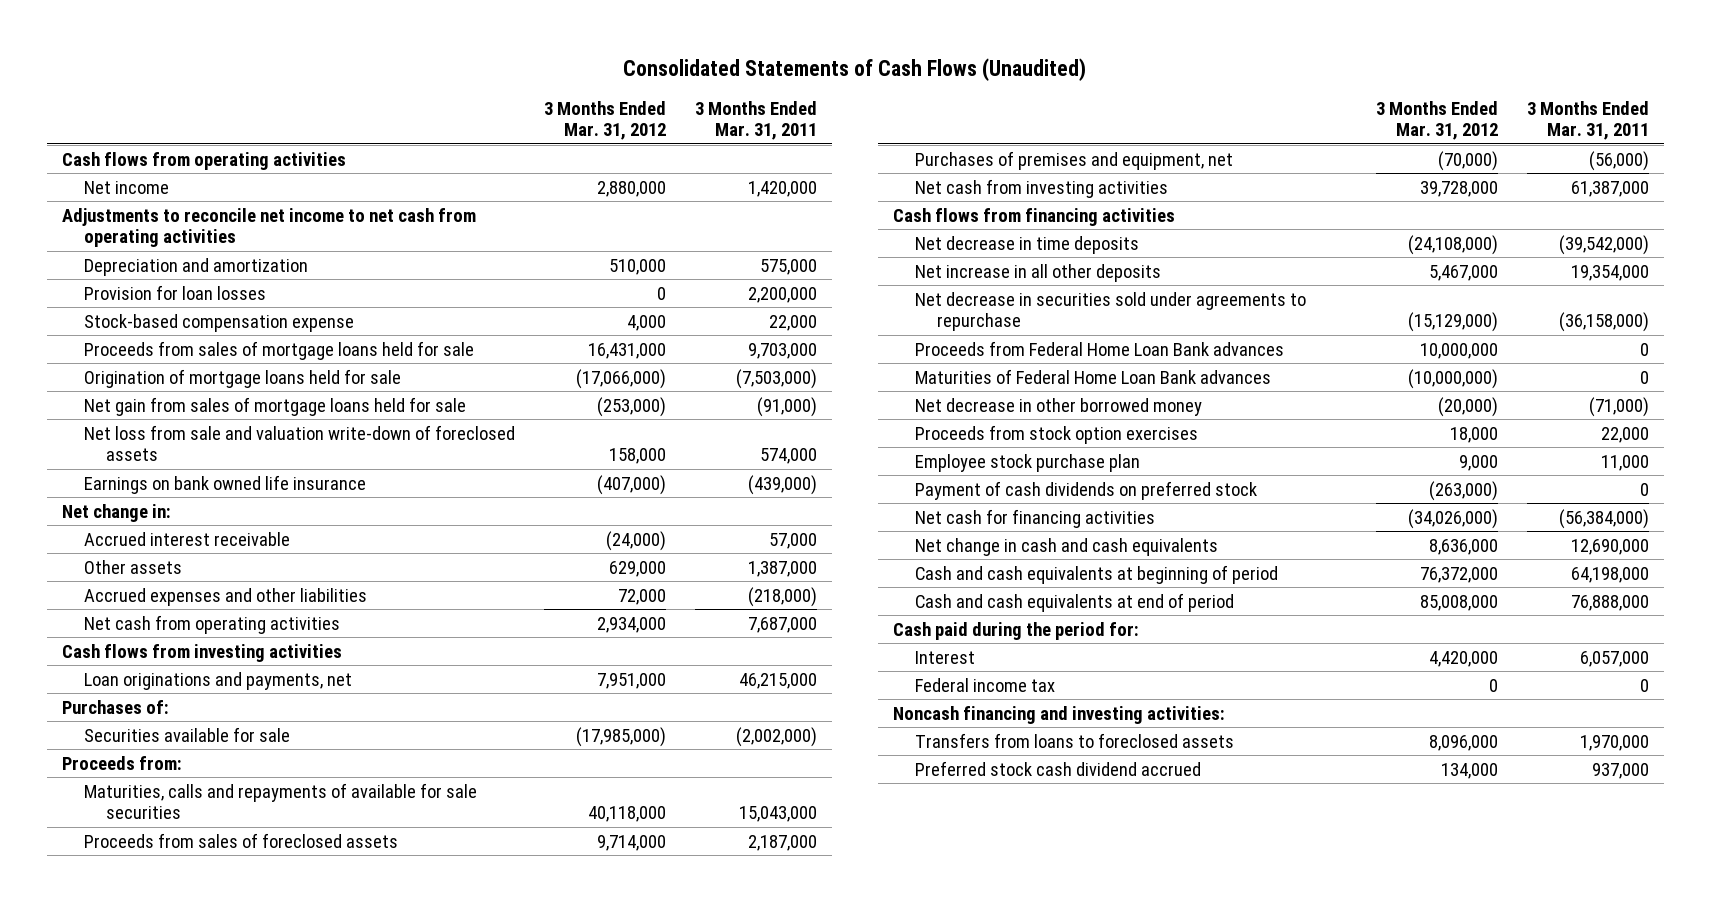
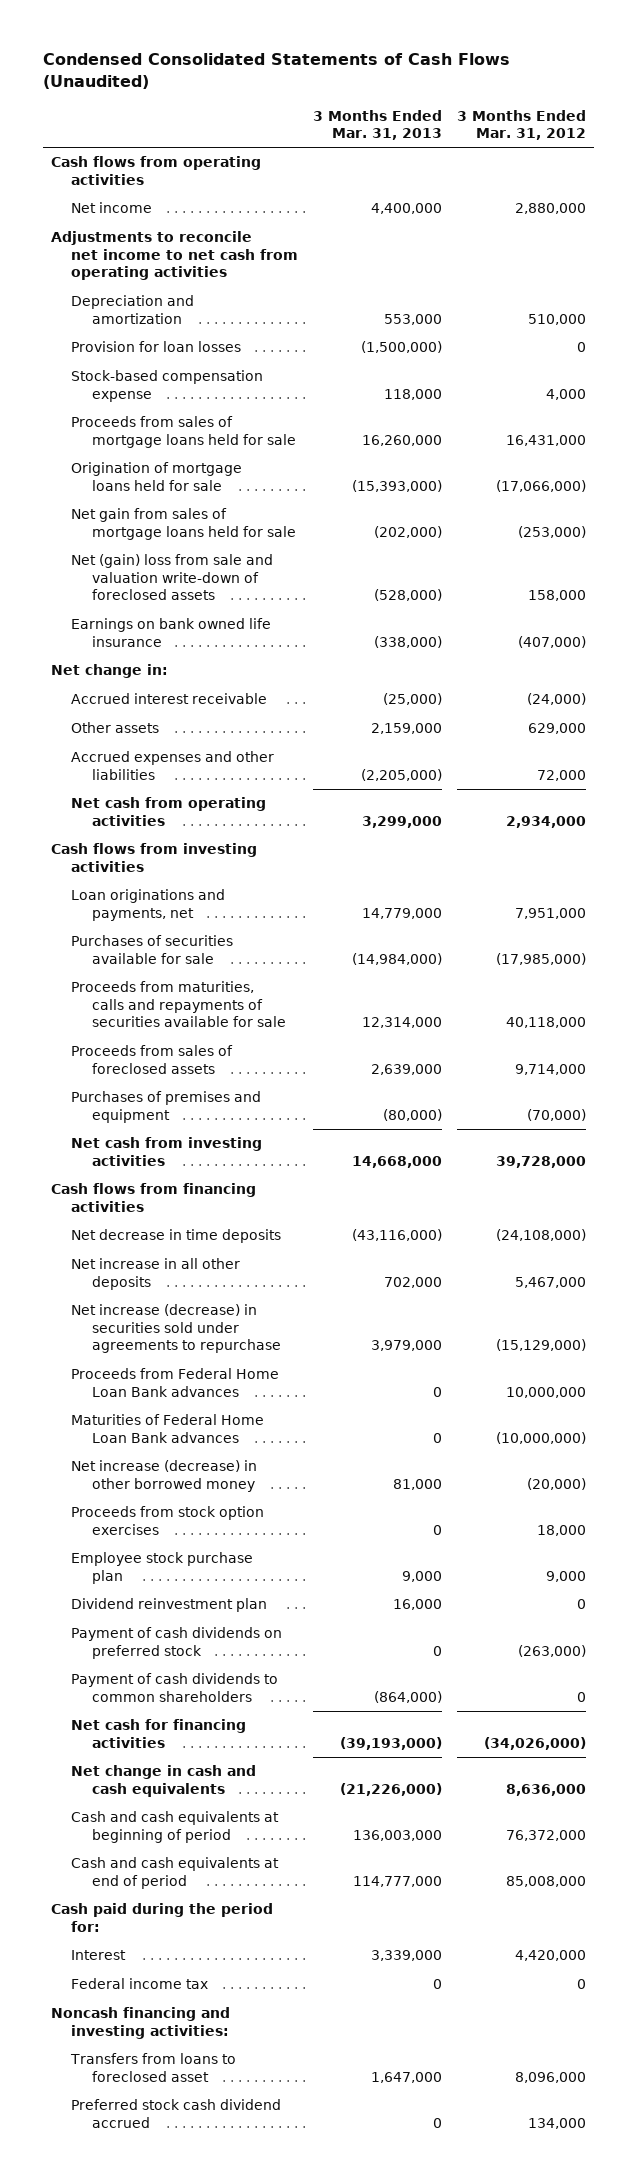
- Consolidated Statements of Cash Flows (Unaudited)
+ Condensed Consolidated Statements of Cash Flows (Unaudited)
- | 3 Months Ended Mar. 31, 2012 | 3 Months Ended Mar. 31, 2011
+ | 3 Months Ended Mar. 31, 2013 | 3 Months Ended Mar. 31, 2012
- Net loss from sale and valuation write-down of foreclosed assets | 158,000 | 574,000
+ Net (gain) loss from sale and valuation write-down of foreclosed assets | (528,000) | 158,000
- Purchases of:
- Securities available for sale | (17,985,000) | (2,002,000)
- Proceeds from:
- Maturities, calls and repayments of available for sale securities | 40,118,000 | 15,043,000
+ Purchases of securities available for sale | (14,984,000) | (17,985,000)
+ Proceeds from maturities, calls and repayments of securities available for sale | 12,314,000 | 40,118,000
- Purchases of premises and equipment, net | (70,000) | (56,000)
+ Purchases of premises and equipment | (80,000) | (70,000)
- Net decrease in securities sold under agreements to repurchase | (15,129,000) | (36,158,000)
+ Net increase (decrease) in securities sold under agreements to repurchase | 3,979,000 | (15,129,000)
- Net decrease in other borrowed money | (20,000) | (71,000)
+ Net increase (decrease) in other borrowed money | 81,000 | (20,000)
+ Dividend reinvestment plan | 16,000 | 0
+ Payment of cash dividends to common shareholders | (864,000) | 0
- Transfers from loans to foreclosed assets | 8,096,000 | 1,970,000
+ Transfers from loans to foreclosed asset | 1,647,000 | 8,096,000

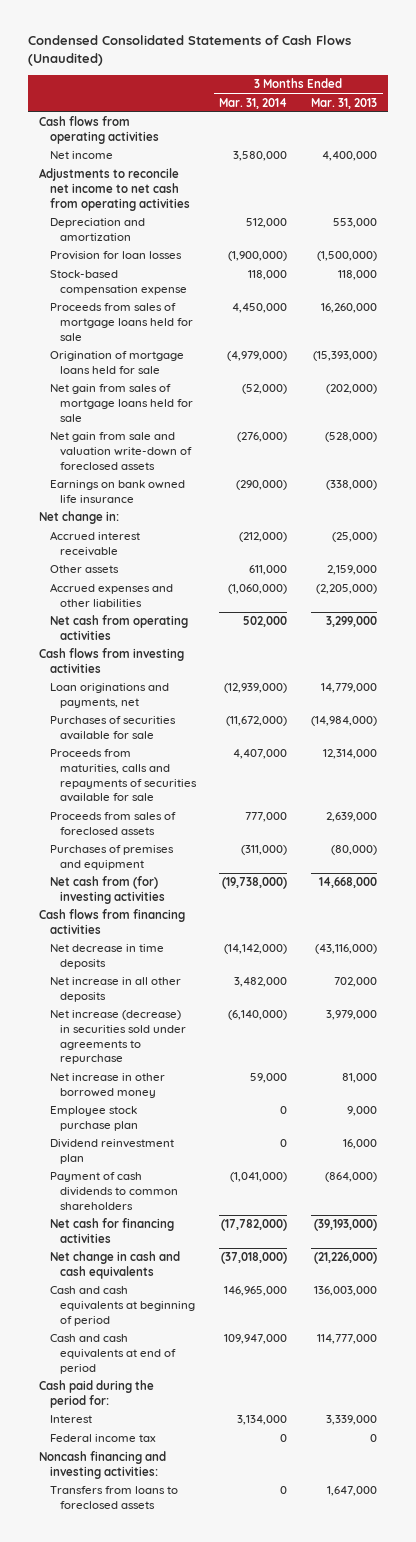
- | 3 Months Ended Mar. 31, 2013 | 3 Months Ended Mar. 31, 2012
+ | 3 Months Ended Mar. 31, 2014 | 3 Months Ended Mar. 31, 2013
- Net (gain) loss from sale and valuation write-down of foreclosed assets | (528,000) | 158,000
+ Net gain from sale and valuation write-down of foreclosed assets | (276,000) | (528,000)
- Net cash from investing activities | 14,668,000 | 39,728,000
+ Net cash from (for) investing activities | (19,738,000) | 14,668,000
- Proceeds from Federal Home Loan Bank advances | 0 | 10,000,000
- Maturities of Federal Home Loan Bank advances | 0 | (10,000,000)
- Net increase (decrease) in other borrowed money | 81,000 | (20,000)
- Proceeds from stock option exercises | 0 | 18,000
+ Net increase in other borrowed money | 59,000 | 81,000
- Payment of cash dividends on preferred stock | 0 | (263,000)
- Transfers from loans to foreclosed asset | 1,647,000 | 8,096,000
- Preferred stock cash dividend accrued | 0 | 134,000
+ Transfers from loans to foreclosed assets | 0 | 1,647,000

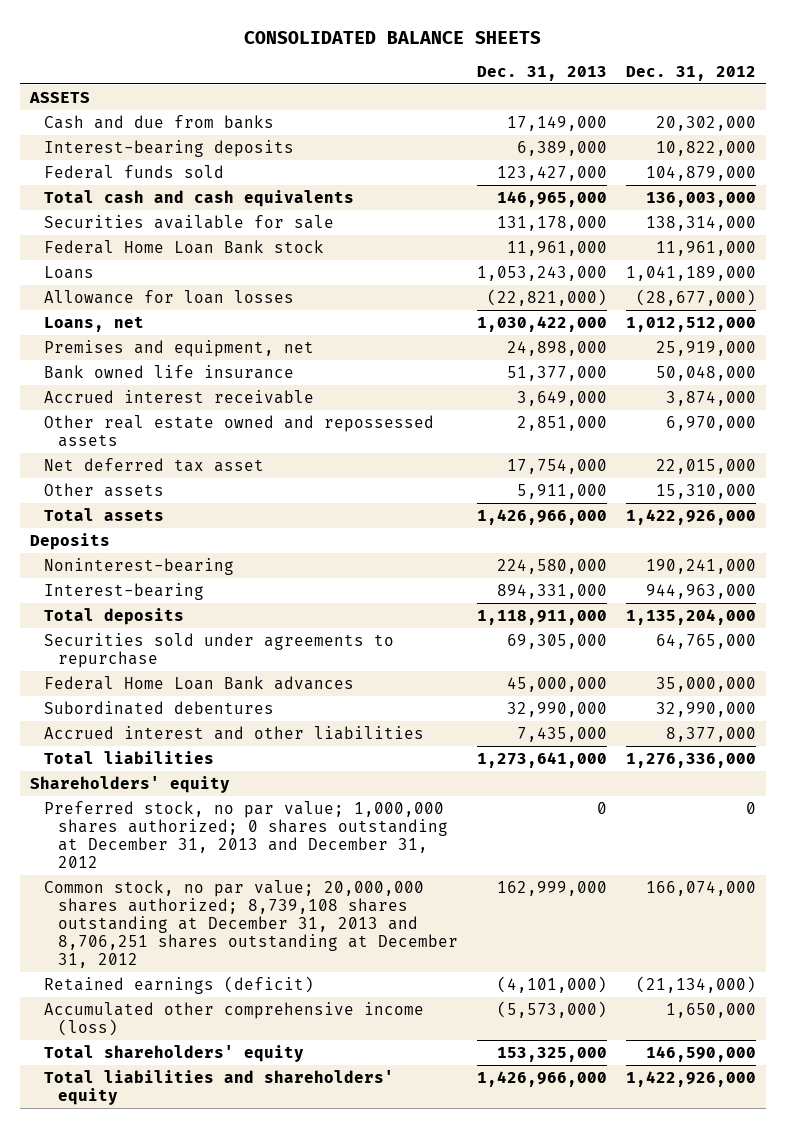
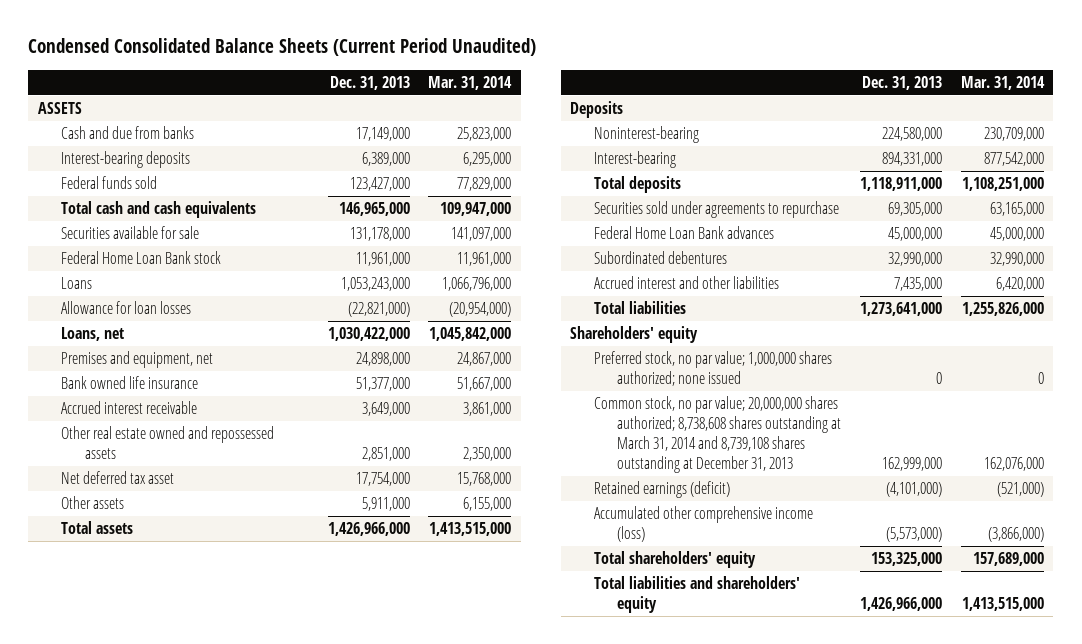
- CONSOLIDATED BALANCE SHEETS
+ Condensed Consolidated Balance Sheets (Current Period Unaudited)
- | Dec. 31, 2013 | Dec. 31, 2012
+ | Dec. 31, 2013 | Mar. 31, 2014
- Preferred stock, no par value; 1,000,000 shares authorized; 0 shares outstanding at December 31, 2013 and December 31, 2012 | 0 | 0
- Common stock, no par value; 20,000,000 shares authorized; 8,739,108 shares outstanding at December 31, 2013 and 8,706,251 shares outstanding at December 31, 2012 | 162,999,000 | 166,074,000
+ Preferred stock, no par value; 1,000,000 shares authorized; none issued | 0 | 0
+ Common stock, no par value; 20,000,000 shares authorized; 8,738,608 shares outstanding at March 31, 2014 and 8,739,108 shares outstanding at December 31, 2013 | 162,999,000 | 162,076,000

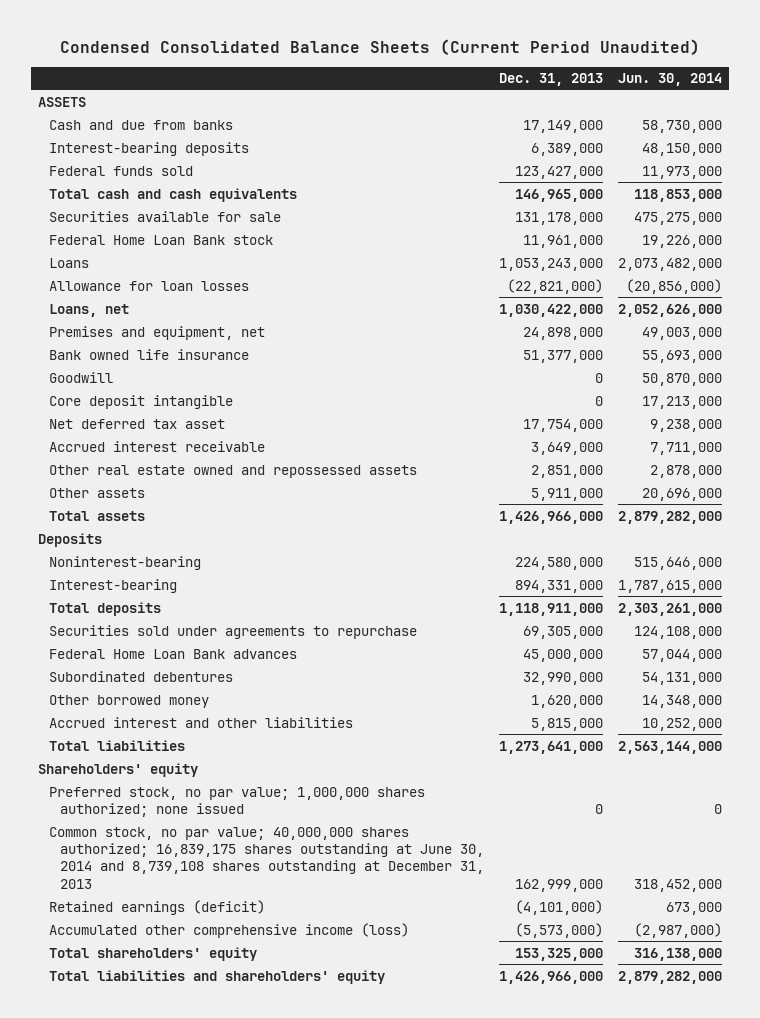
- | Dec. 31, 2013 | Mar. 31, 2014
+ | Dec. 31, 2013 | Jun. 30, 2014
+ Goodwill | 0 | 50,870,000
+ Core deposit intangible | 0 | 17,213,000
moved up: Net deferred tax asset | 17,754,000 | 9,238,000
- Accrued interest and other liabilities | 7,435,000 | 6,420,000
+ Other borrowed money | 1,620,000 | 14,348,000
+ Accrued interest and other liabilities | 5,815,000 | 10,252,000
- Common stock, no par value; 20,000,000 shares authorized; 8,738,608 shares outstanding at March 31, 2014 and 8,739,108 shares outstanding at December 31, 2013 | 162,999,000 | 162,076,000
+ Common stock, no par value; 40,000,000 shares authorized; 16,839,175 shares outstanding at June 30, 2014 and 8,739,108 shares outstanding at December 31, 2013 | 162,999,000 | 318,452,000

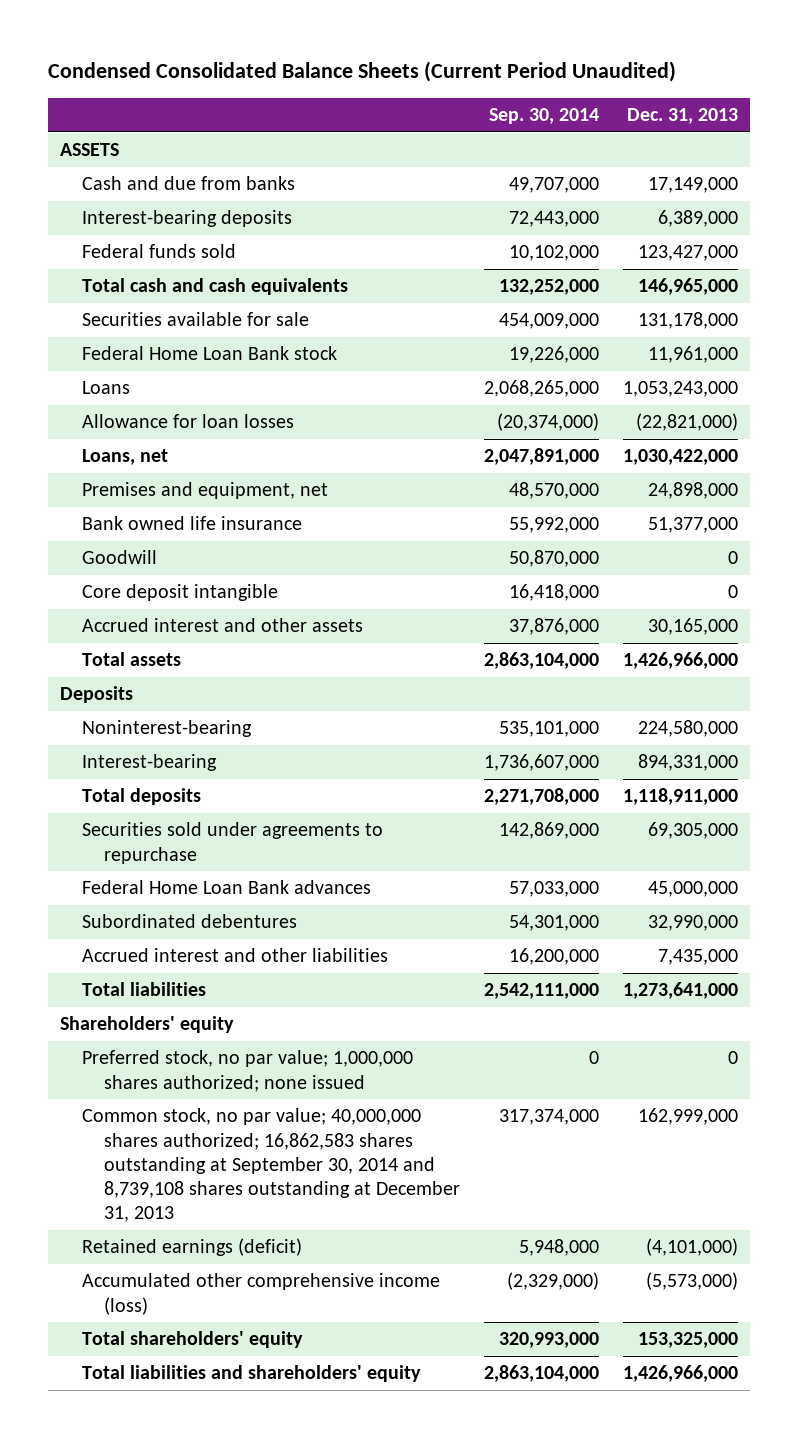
- | Dec. 31, 2013 | Jun. 30, 2014
+ | Sep. 30, 2014 | Dec. 31, 2013
- Net deferred tax asset | 17,754,000 | 9,238,000
- Accrued interest receivable | 3,649,000 | 7,711,000
- Other real estate owned and repossessed assets | 2,851,000 | 2,878,000
- Other assets | 5,911,000 | 20,696,000
+ Accrued interest and other assets | 37,876,000 | 30,165,000
- Other borrowed money | 1,620,000 | 14,348,000
- Accrued interest and other liabilities | 5,815,000 | 10,252,000
+ Accrued interest and other liabilities | 16,200,000 | 7,435,000
- Common stock, no par value; 40,000,000 shares authorized; 16,839,175 shares outstanding at June 30, 2014 and 8,739,108 shares outstanding at December 31, 2013 | 162,999,000 | 318,452,000
+ Common stock, no par value; 40,000,000 shares authorized; 16,862,583 shares outstanding at September 30, 2014 and 8,739,108 shares outstanding at December 31, 2013 | 317,374,000 | 162,999,000

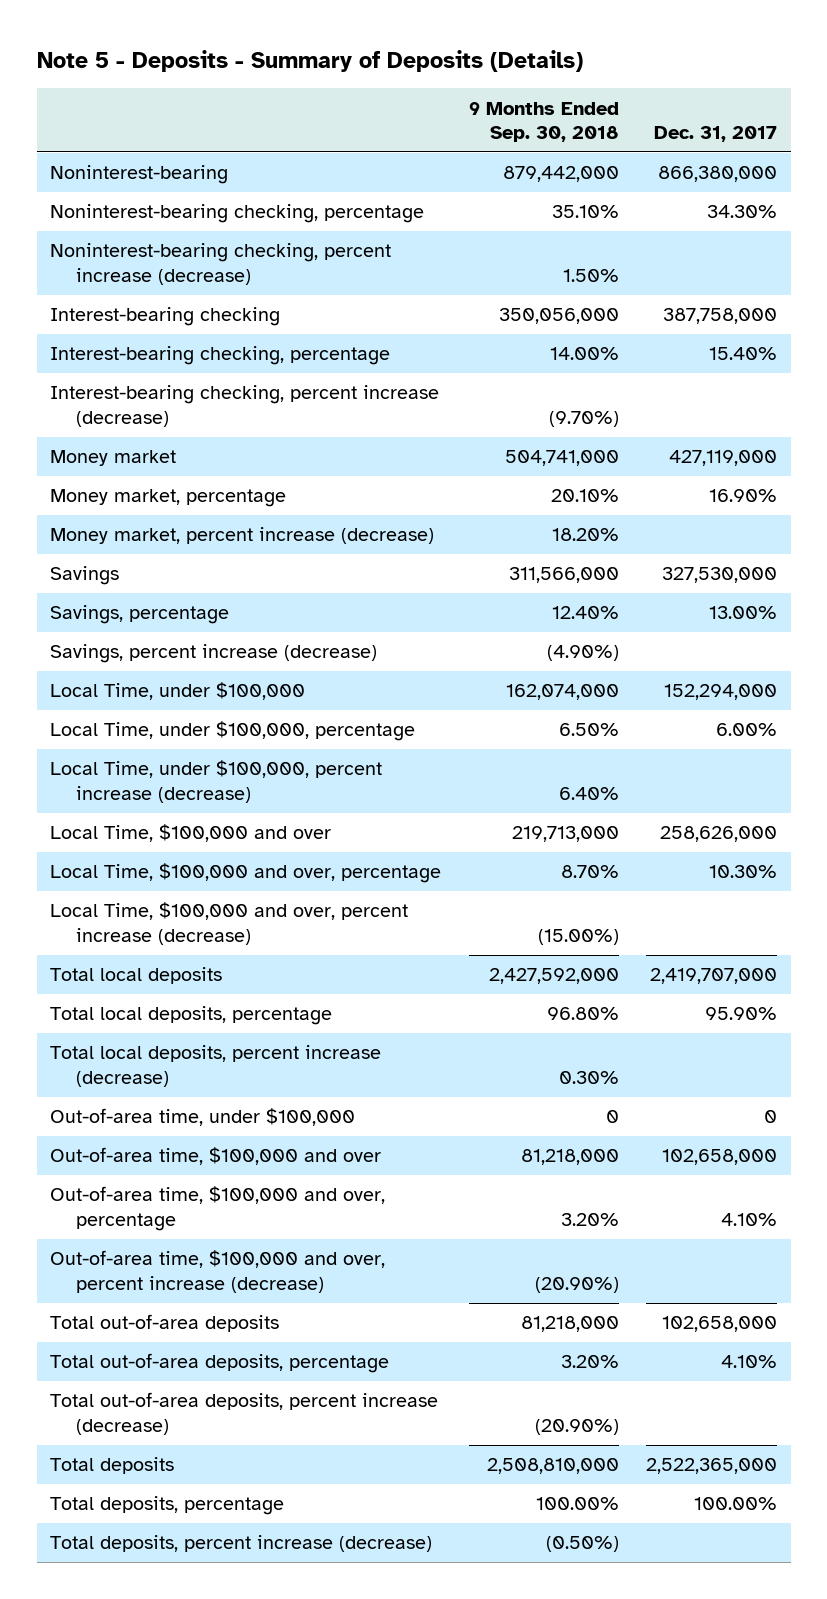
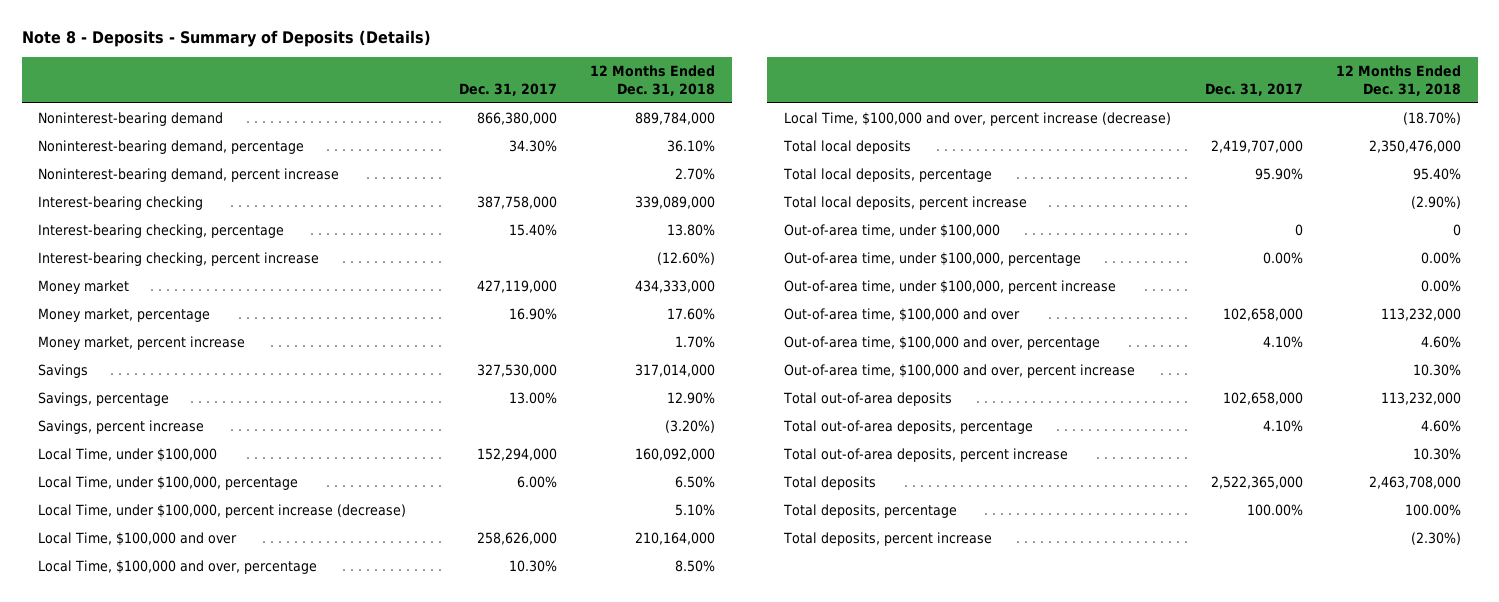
- Note 5 - Deposits - Summary of Deposits (Details)
+ Note 8 - Deposits - Summary of Deposits (Details)
- | 9 Months Ended Sep. 30, 2018 | Dec. 31, 2017
+ | Dec. 31, 2017 | 12 Months Ended Dec. 31, 2018
- Noninterest-bearing | 879,442,000 | 866,380,000
- Noninterest-bearing checking, percentage | 35.10% | 34.30%
- Noninterest-bearing checking, percent increase (decrease) | 1.50% |
+ Noninterest-bearing demand | 866,380,000 | 889,784,000
+ Noninterest-bearing demand, percentage | 34.30% | 36.10%
+ Noninterest-bearing demand, percent increase | | 2.70%
- Interest-bearing checking, percent increase (decrease) | (9.70%) |
+ Interest-bearing checking, percent increase | | (12.60%)
- Money market, percent increase (decrease) | 18.20% |
+ Money market, percent increase | | 1.70%
- Savings, percent increase (decrease) | (4.90%) |
+ Savings, percent increase | | (3.20%)
- Total local deposits, percent increase (decrease) | 0.30% |
+ Total local deposits, percent increase | | (2.90%)
+ Out-of-area time, under $100,000, percentage | 0.00% | 0.00%
+ Out-of-area time, under $100,000, percent increase | | 0.00%
- Out-of-area time, $100,000 and over, percent increase (decrease) | (20.90%) |
+ Out-of-area time, $100,000 and over, percent increase | | 10.30%
- Total out-of-area deposits, percent increase (decrease) | (20.90%) |
+ Total out-of-area deposits, percent increase | | 10.30%
- Total deposits, percent increase (decrease) | (0.50%) |
+ Total deposits, percent increase | | (2.30%)

